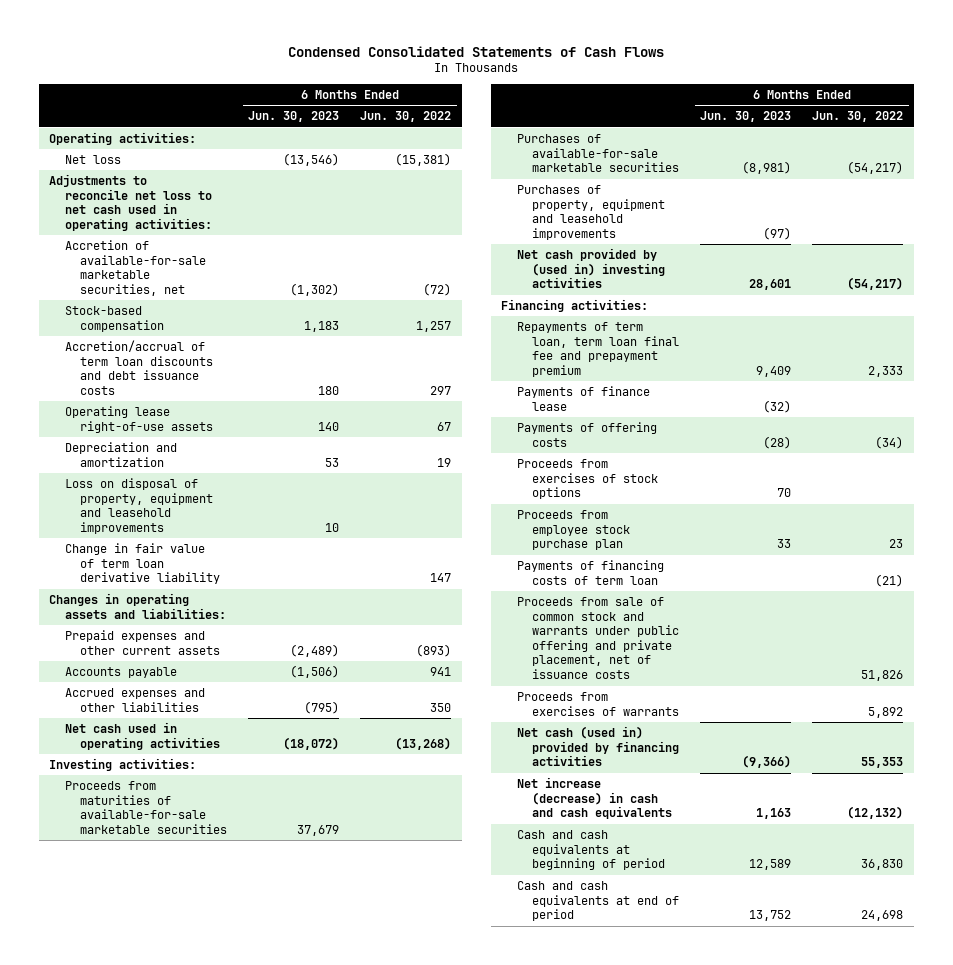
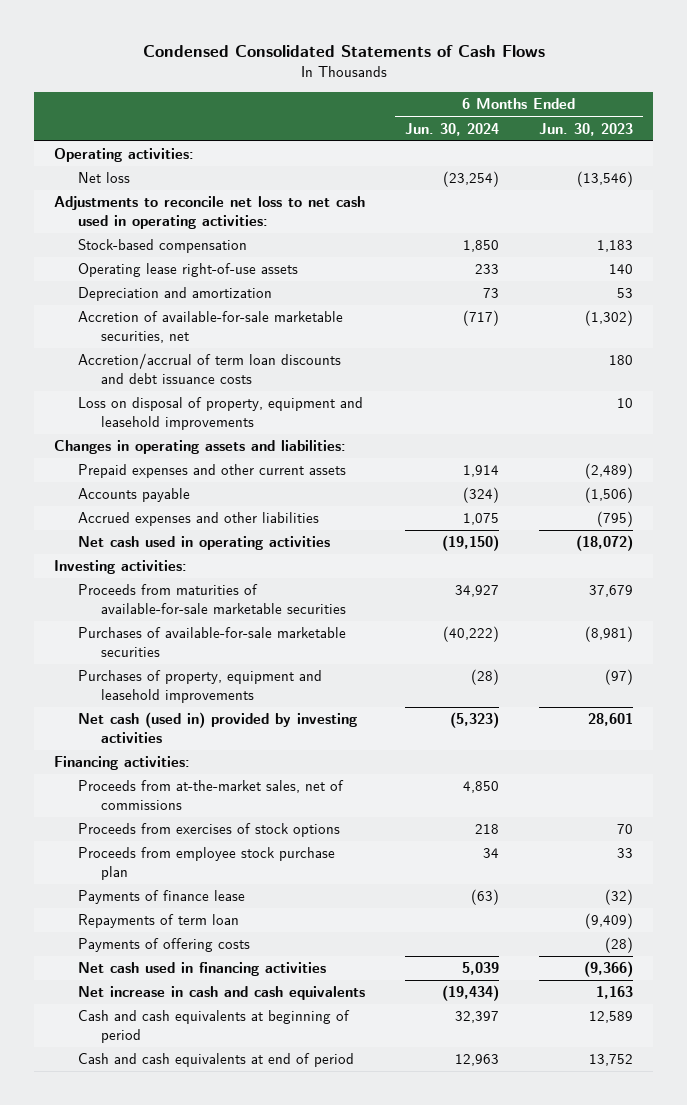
- | 6 Months Ended Jun. 30, 2023 | 6 Months Ended Jun. 30, 2022
+ | 6 Months Ended Jun. 30, 2024 | 6 Months Ended Jun. 30, 2023
moved down: Accretion of available-for-sale marketable securities, net | (717) | (1,302)
moved down: Accretion/accrual of term loan discounts and debt issuance costs | | 180
- Change in fair value of term loan derivative liability | | 147
- Net cash provided by (used in) investing activities | 28,601 | (54,217)
+ Net cash (used in) provided by investing activities | (5,323) | 28,601
- Repayments of term loan, term loan final fee and prepayment premium | 9,409 | 2,333
+ Proceeds from at-the-market sales, net of commissions | 4,850 |
- Payments of financing costs of term loan | | (21)
- Proceeds from sale of common stock and warrants under public offering and private placement, net of issuance costs | | 51,826
- Proceeds from exercises of warrants | | 5,892
- Net cash (used in) provided by financing activities | (9,366) | 55,353
- Net increase (decrease) in cash and cash equivalents | 1,163 | (12,132)
moved down: Payments of finance lease | (63) | (32)
+ Repayments of term loan | | (9,409)
moved down: Payments of offering costs | | (28)
+ Net cash used in financing activities | 5,039 | (9,366)
+ Net increase in cash and cash equivalents | (19,434) | 1,163

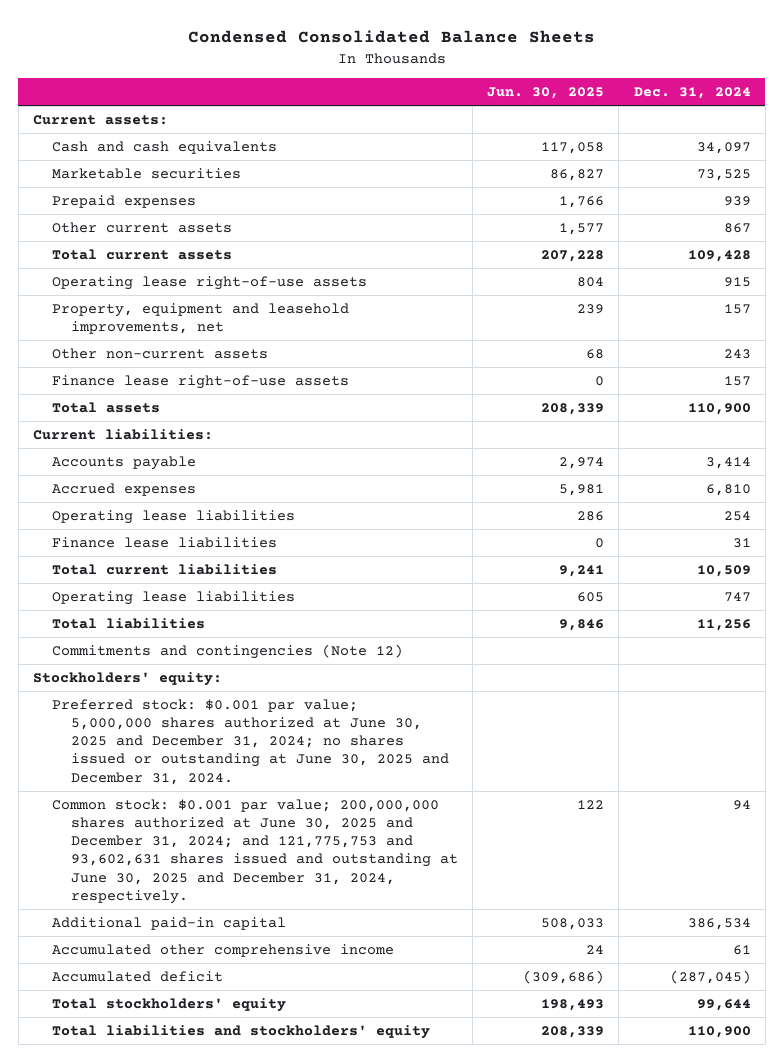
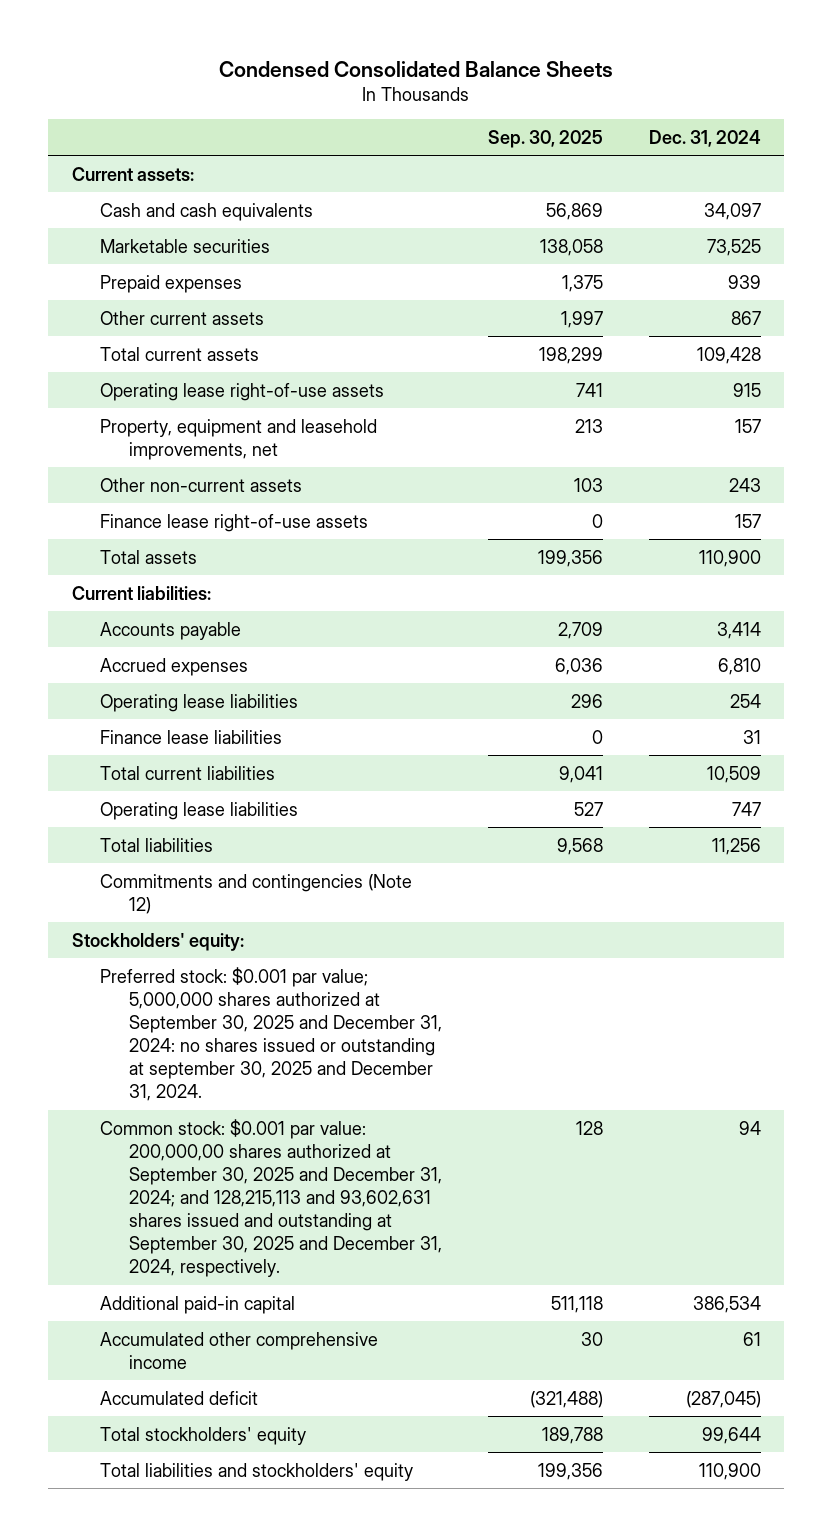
- | Jun. 30, 2025 | Dec. 31, 2024
+ | Sep. 30, 2025 | Dec. 31, 2024
- Preferred stock: $0.001 par value; 5,000,000 shares authorized at June 30, 2025 and December 31, 2024; no shares issued or outstanding at June 30, 2025 and December 31, 2024.
- Common stock: $0.001 par value; 200,000,000 shares authorized at June 30, 2025 and December 31, 2024; and 121,775,753 and 93,602,631 shares issued and outstanding at June 30, 2025 and December 31, 2024, respectively. | 122 | 94
+ Preferred stock: $0.001 par value; 5,000,000 shares authorized at September 30, 2025 and December 31, 2024: no shares issued or outstanding at september 30, 2025 and December 31, 2024.
+ Common stock: $0.001 par value: 200,000,00 shares authorized at September 30, 2025 and December 31, 2024; and 128,215,113 and 93,602,631 shares issued and outstanding at September 30, 2025 and December 31, 2024, respectively. | 128 | 94

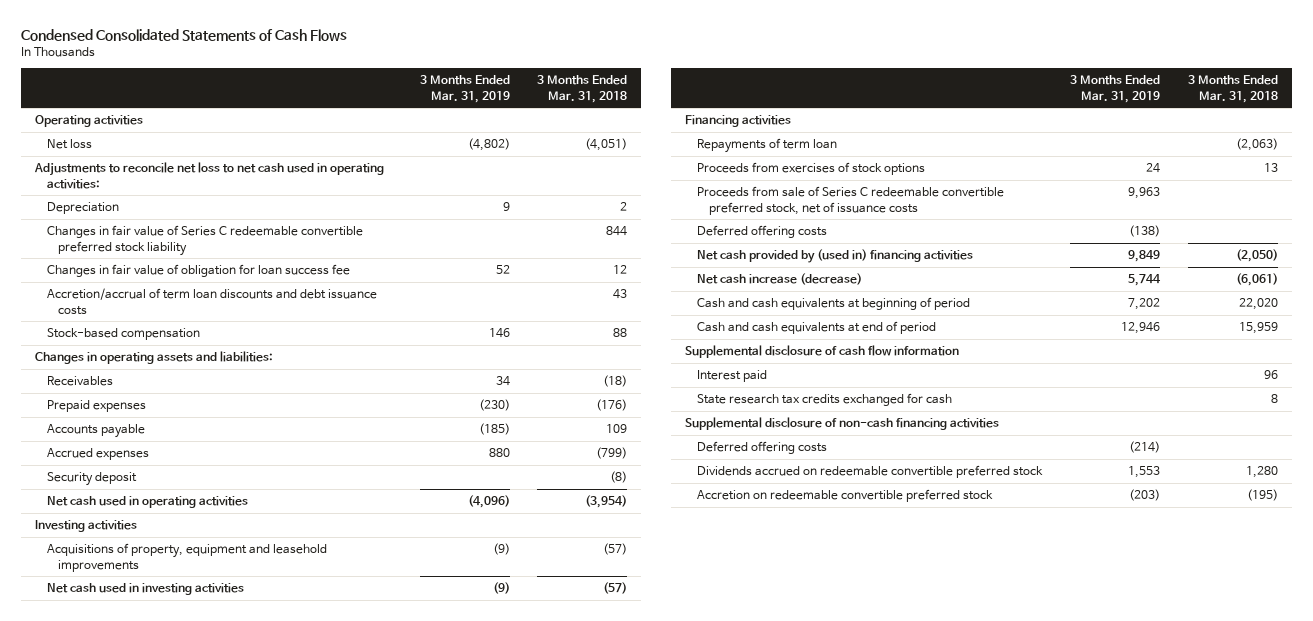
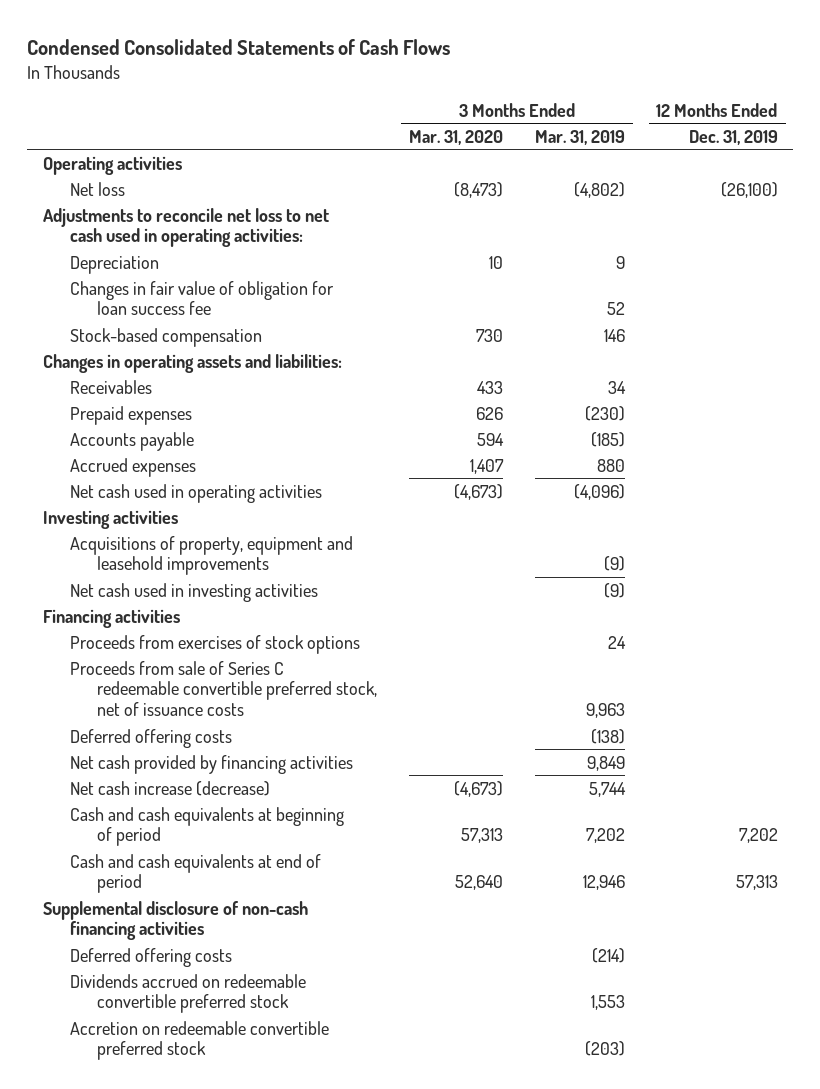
- | 3 Months Ended Mar. 31, 2019 | 3 Months Ended Mar. 31, 2018
+ | 3 Months Ended Mar. 31, 2020 | 3 Months Ended Mar. 31, 2019 | 12 Months Ended Dec. 31, 2019
- Changes in fair value of Series C redeemable convertible preferred stock liability | | 844
- Accretion/accrual of term loan discounts and debt issuance costs | | 43
- Security deposit | | (8)
- Repayments of term loan | | (2,063)
- Net cash provided by (used in) financing activities | 9,849 | (2,050)
+ Net cash provided by financing activities | | 9,849 |
- Supplemental disclosure of cash flow information
- Interest paid | | 96
- State research tax credits exchanged for cash | | 8

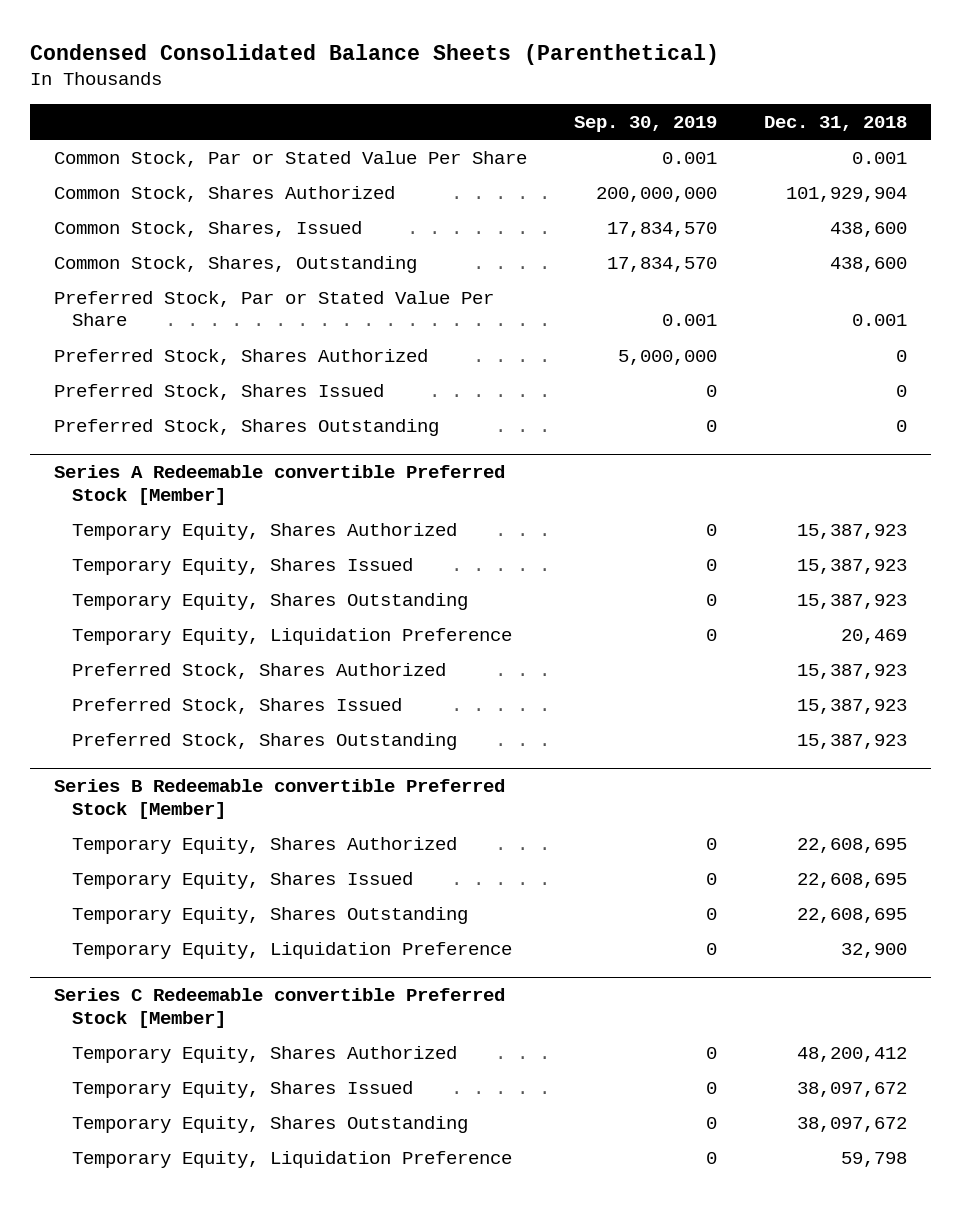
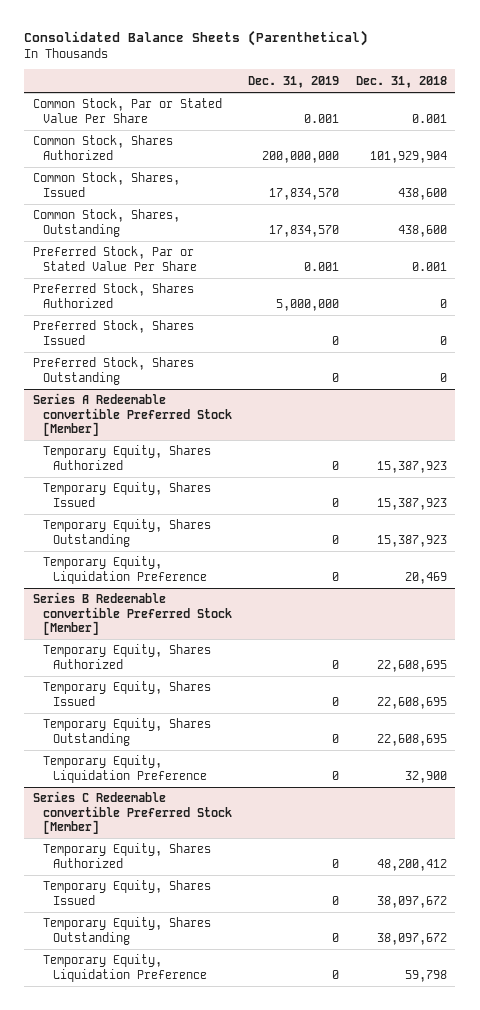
- Condensed Consolidated Balance Sheets (Parenthetical)
+ Consolidated Balance Sheets (Parenthetical)
- | Sep. 30, 2019 | Dec. 31, 2018
+ | Dec. 31, 2019 | Dec. 31, 2018
@ Series A Redeemable convertible Preferred Stock [Member]
- Preferred Stock, Shares Authorized | | 15,387,923
- Preferred Stock, Shares Issued | | 15,387,923
- Preferred Stock, Shares Outstanding | | 15,387,923

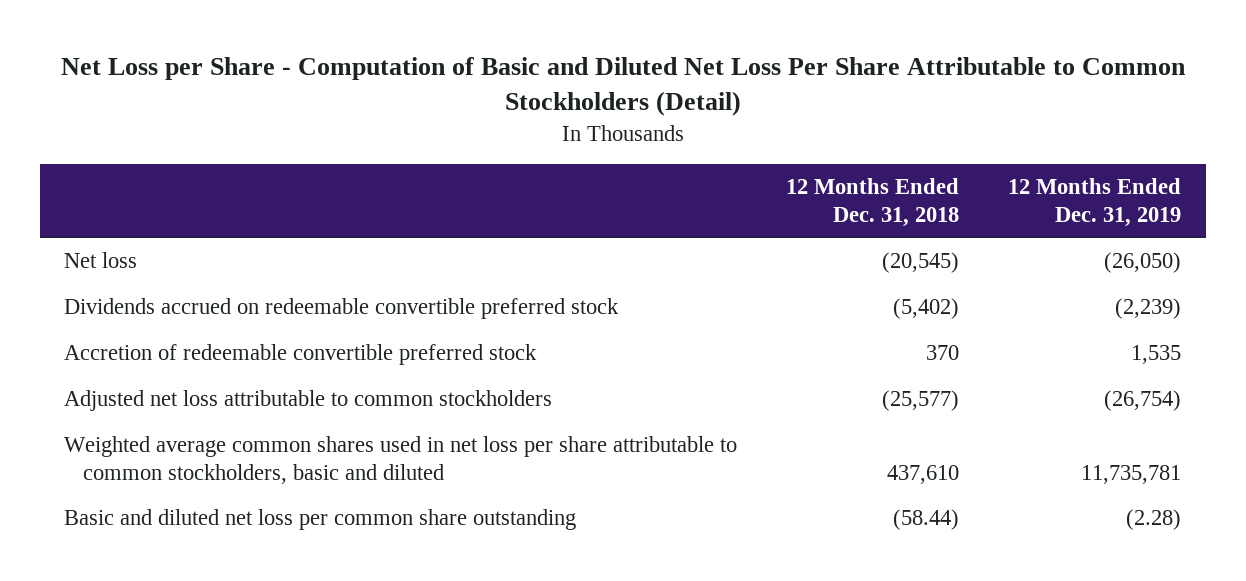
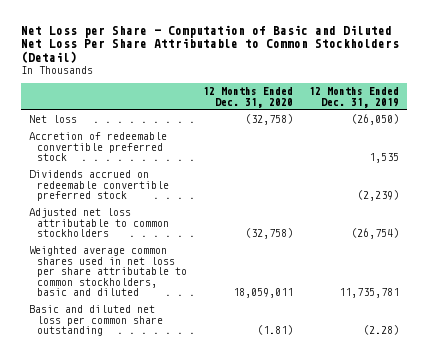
- | 12 Months Ended Dec. 31, 2018 | 12 Months Ended Dec. 31, 2019
+ | 12 Months Ended Dec. 31, 2020 | 12 Months Ended Dec. 31, 2019
moved down: Dividends accrued on redeemable convertible preferred stock | | (2,239)

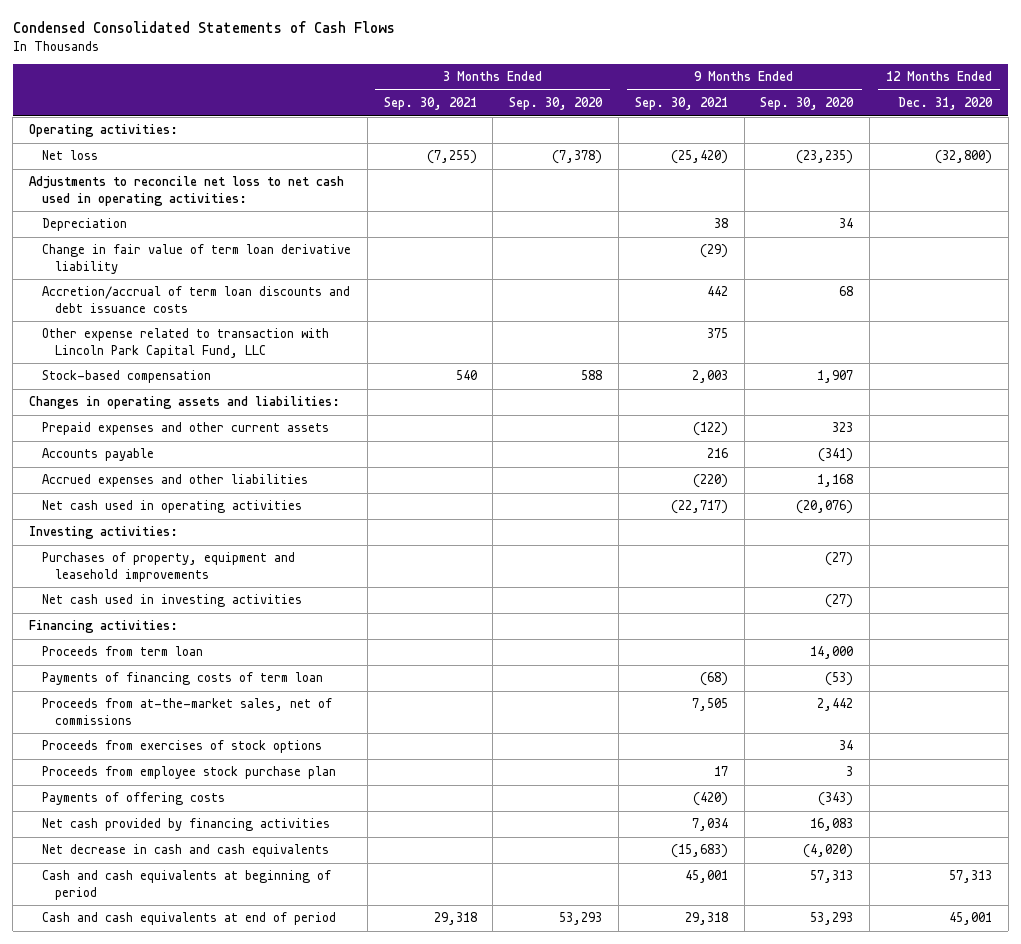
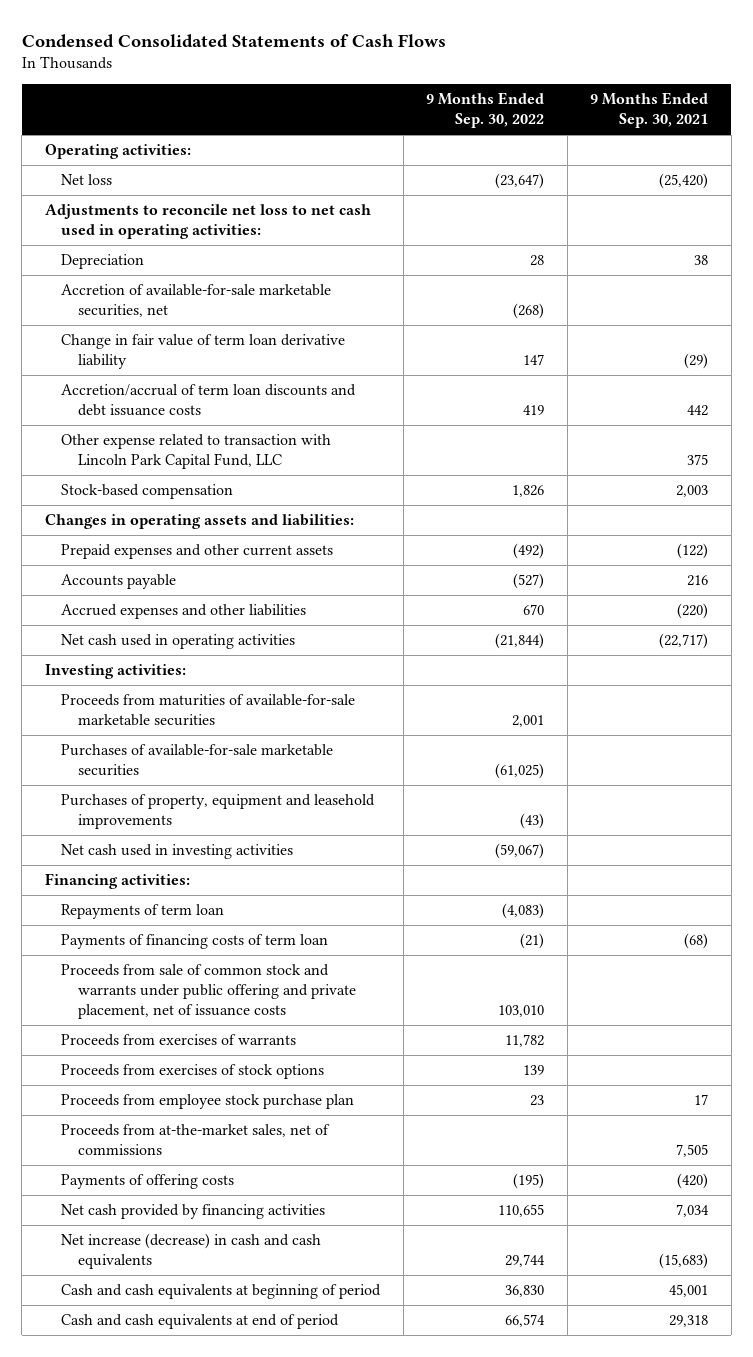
- | 3 Months Ended Sep. 30, 2021 | 3 Months Ended Sep. 30, 2020 | 9 Months Ended Sep. 30, 2021 | 9 Months Ended Sep. 30, 2020 | 12 Months Ended Dec. 31, 2020
+ | 9 Months Ended Sep. 30, 2022 | 9 Months Ended Sep. 30, 2021
+ Accretion of available-for-sale marketable securities, net | (268) |
+ Proceeds from maturities of available-for-sale marketable securities | 2,001 |
+ Purchases of available-for-sale marketable securities | (61,025) |
- Proceeds from term loan | | | | 14,000 |
+ Repayments of term loan | (4,083) |
+ Proceeds from sale of common stock and warrants under public offering and private placement, net of issuance costs | 103,010 |
+ Proceeds from exercises of warrants | 11,782 |
moved down: Proceeds from at-the-market sales, net of commissions | | 7,505
- Net decrease in cash and cash equivalents | | | (15,683) | (4,020) |
+ Net increase (decrease) in cash and cash equivalents | 29,744 | (15,683)

